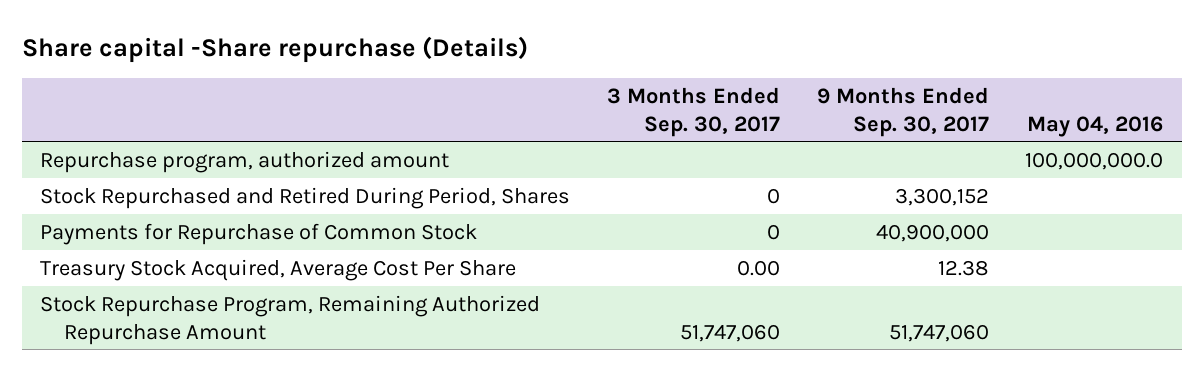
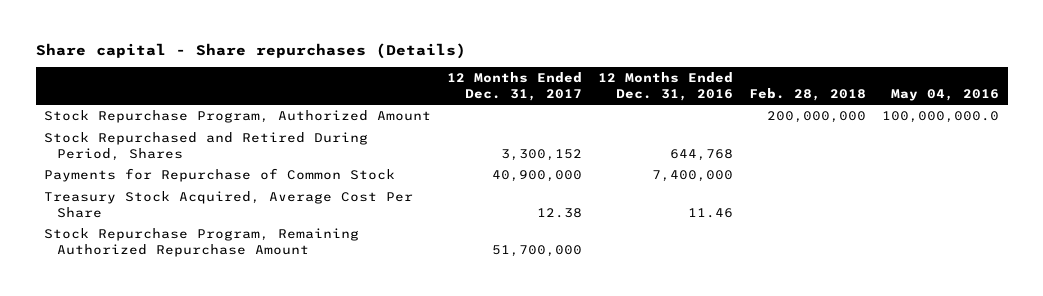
- Share capital -Share repurchase (Details)
+ Share capital - Share repurchases (Details)
- | 3 Months Ended Sep. 30, 2017 | 9 Months Ended Sep. 30, 2017 | May 04, 2016
+ | 12 Months Ended Dec. 31, 2017 | 12 Months Ended Dec. 31, 2016 | Feb. 28, 2018 | May 04, 2016
- Repurchase program, authorized amount | | | 100,000,000.0
+ Stock Repurchase Program, Authorized Amount | | | 200,000,000 | 100,000,000.0

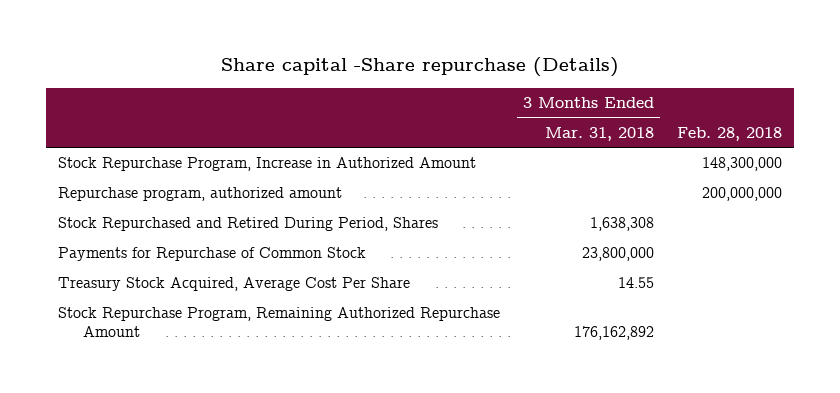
- Share capital - Share repurchases (Details)
+ Share capital -Share repurchase (Details)
- | 12 Months Ended Dec. 31, 2017 | 12 Months Ended Dec. 31, 2016 | Feb. 28, 2018 | May 04, 2016
+ | 3 Months Ended Mar. 31, 2018 | Feb. 28, 2018
- Stock Repurchase Program, Authorized Amount | | | 200,000,000 | 100,000,000.0
+ Stock Repurchase Program, Increase in Authorized Amount | | 148,300,000
+ Repurchase program, authorized amount | | 200,000,000

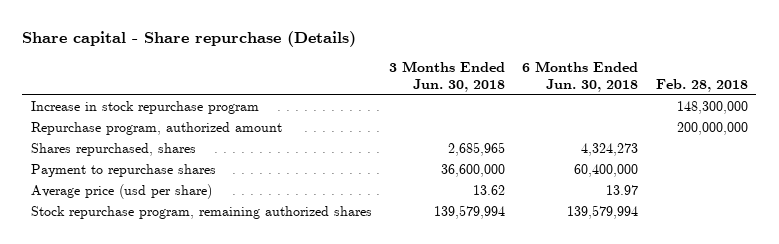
- Share capital -Share repurchase (Details)
+ Share capital - Share repurchase (Details)
- | 3 Months Ended Mar. 31, 2018 | Feb. 28, 2018
+ | 3 Months Ended Jun. 30, 2018 | 6 Months Ended Jun. 30, 2018 | Feb. 28, 2018
- Stock Repurchase Program, Increase in Authorized Amount | | 148,300,000
+ Increase in stock repurchase program | | | 148,300,000
- Stock Repurchased and Retired During Period, Shares | 1,638,308 |
- Payments for Repurchase of Common Stock | 23,800,000 |
- Treasury Stock Acquired, Average Cost Per Share | 14.55 |
- Stock Repurchase Program, Remaining Authorized Repurchase Amount | 176,162,892 |
+ Shares repurchased, shares | 2,685,965 | 4,324,273 |
+ Payment to repurchase shares | 36,600,000 | 60,400,000 |
+ Average price (usd per share) | 13.62 | 13.97 |
+ Stock repurchase program, remaining authorized shares | 139,579,994 | 139,579,994 |

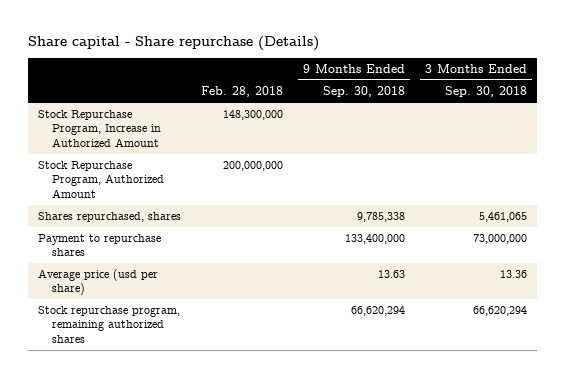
- | 3 Months Ended Jun. 30, 2018 | 6 Months Ended Jun. 30, 2018 | Feb. 28, 2018
+ | Feb. 28, 2018 | 9 Months Ended Sep. 30, 2018 | 3 Months Ended Sep. 30, 2018
- Increase in stock repurchase program | | | 148,300,000
- Repurchase program, authorized amount | | | 200,000,000
+ Stock Repurchase Program, Increase in Authorized Amount | 148,300,000 | |
+ Stock Repurchase Program, Authorized Amount | 200,000,000 | |

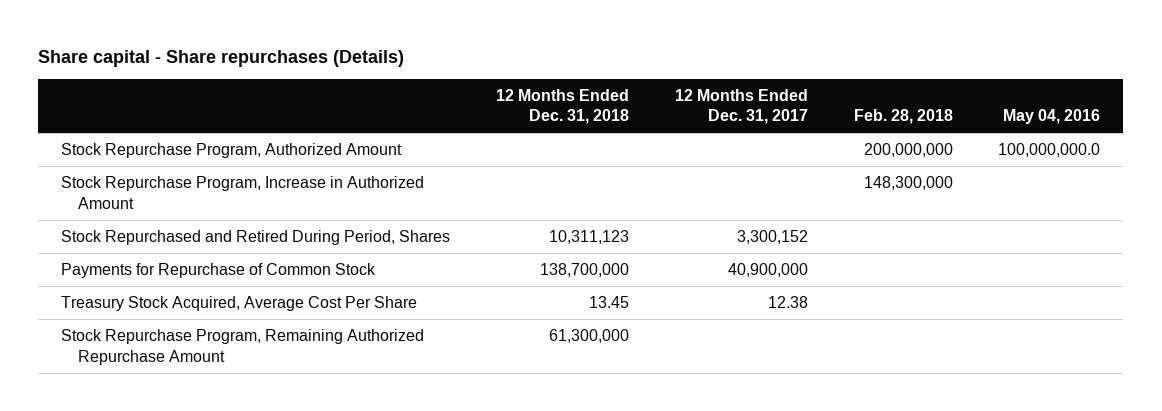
- Share capital - Share repurchase (Details)
+ Share capital - Share repurchases (Details)
- | Feb. 28, 2018 | 9 Months Ended Sep. 30, 2018 | 3 Months Ended Sep. 30, 2018
+ | 12 Months Ended Dec. 31, 2018 | 12 Months Ended Dec. 31, 2017 | Feb. 28, 2018 | May 04, 2016
- Shares repurchased, shares | | 9,785,338 | 5,461,065
- Payment to repurchase shares | | 133,400,000 | 73,000,000
- Average price (usd per share) | | 13.63 | 13.36
- Stock repurchase program, remaining authorized shares | | 66,620,294 | 66,620,294
moved down: Stock Repurchase Program, Increase in Authorized Amount | | | 148,300,000 |
+ Stock Repurchased and Retired During Period, Shares | 10,311,123 | 3,300,152 | |
+ Payments for Repurchase of Common Stock | 138,700,000 | 40,900,000 | |
+ Treasury Stock Acquired, Average Cost Per Share | 13.45 | 12.38 | |
+ Stock Repurchase Program, Remaining Authorized Repurchase Amount | 61,300,000 | | |

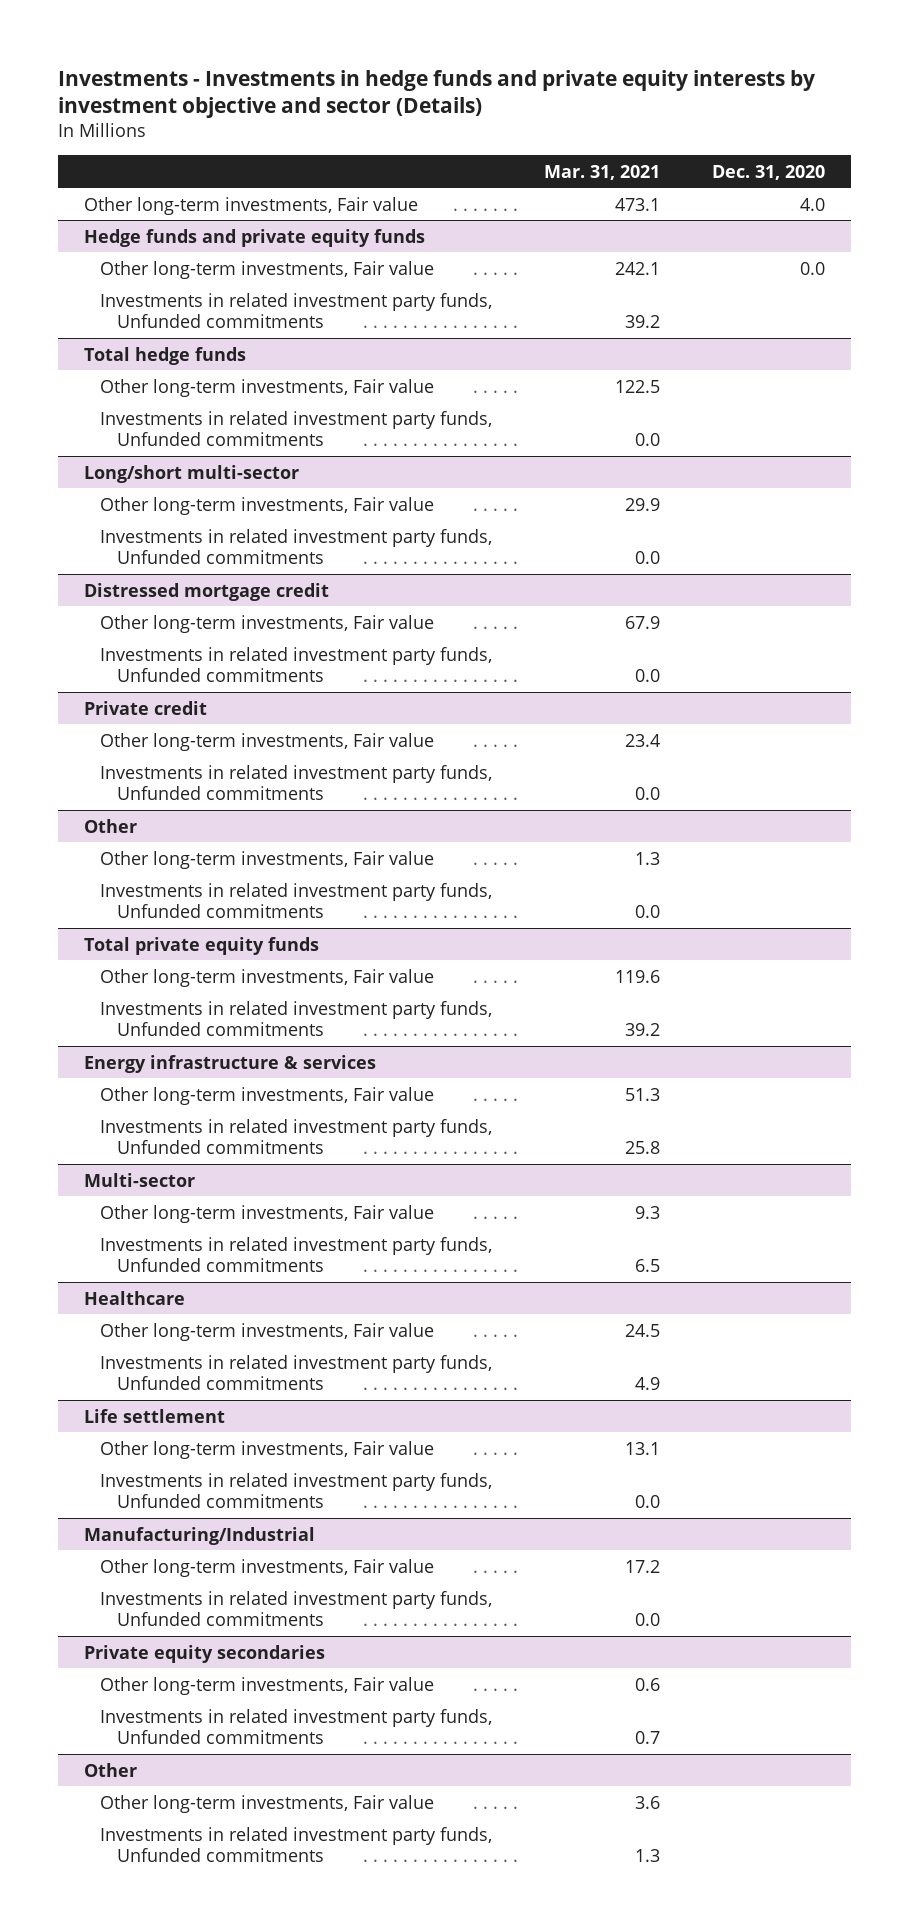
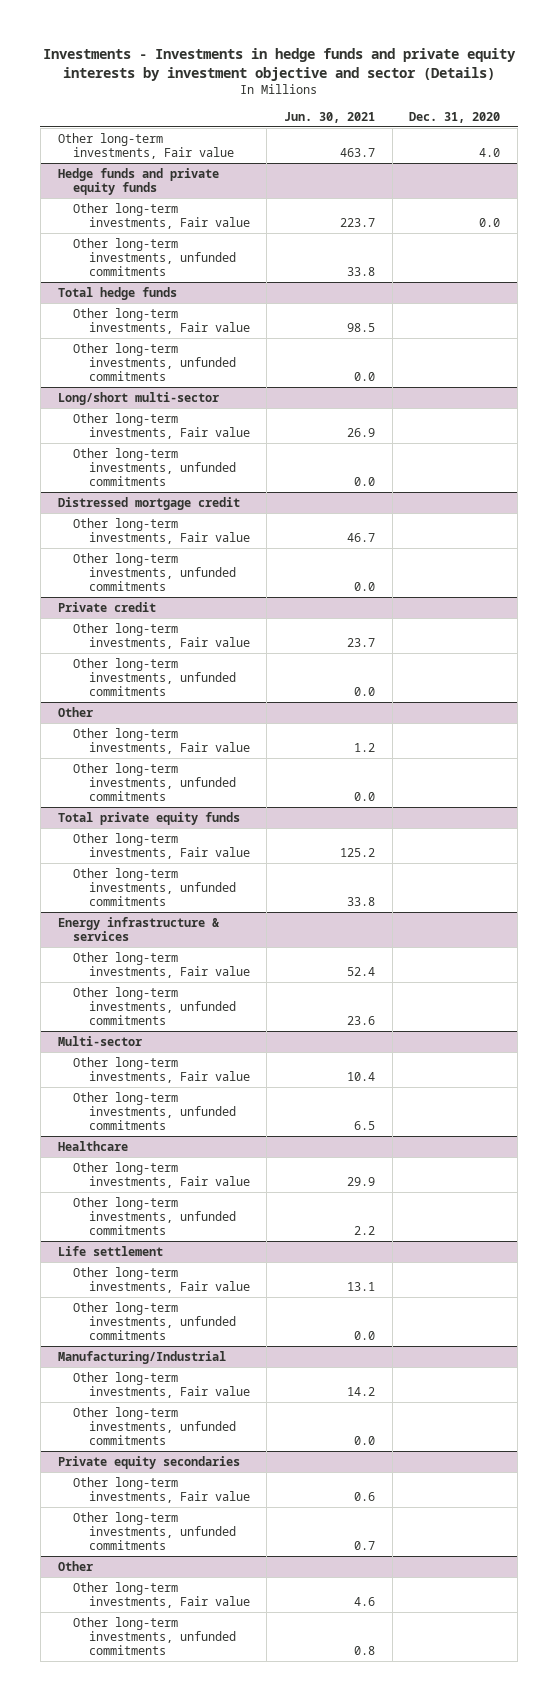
- | Mar. 31, 2021 | Dec. 31, 2020
+ | Jun. 30, 2021 | Dec. 31, 2020
@ Hedge funds and private equity funds
- Investments in related investment party funds, Unfunded commitments | 39.2 |
+ Other long-term investments, unfunded commitments | 33.8 |
@ Total hedge funds
- Investments in related investment party funds, Unfunded commitments | 0.0 |
+ Other long-term investments, unfunded commitments | 0.0 |
@ Long/short multi-sector
- Investments in related investment party funds, Unfunded commitments | 0.0 |
+ Other long-term investments, unfunded commitments | 0.0 |
@ Distressed mortgage credit
- Investments in related investment party funds, Unfunded commitments | 0.0 |
+ Other long-term investments, unfunded commitments | 0.0 |
@ Private credit
- Investments in related investment party funds, Unfunded commitments | 0.0 |
+ Other long-term investments, unfunded commitments | 0.0 |
@ Other
- Investments in related investment party funds, Unfunded commitments | 0.0 |
+ Other long-term investments, unfunded commitments | 0.0 |
@ Total private equity funds
- Investments in related investment party funds, Unfunded commitments | 39.2 |
+ Other long-term investments, unfunded commitments | 33.8 |
@ Energy infrastructure & services
- Investments in related investment party funds, Unfunded commitments | 25.8 |
+ Other long-term investments, unfunded commitments | 23.6 |
@ Multi-sector
- Investments in related investment party funds, Unfunded commitments | 6.5 |
+ Other long-term investments, unfunded commitments | 6.5 |
@ Healthcare
- Investments in related investment party funds, Unfunded commitments | 4.9 |
+ Other long-term investments, unfunded commitments | 2.2 |
@ Life settlement
- Investments in related investment party funds, Unfunded commitments | 0.0 |
+ Other long-term investments, unfunded commitments | 0.0 |
@ Manufacturing/Industrial
- Investments in related investment party funds, Unfunded commitments | 0.0 |
+ Other long-term investments, unfunded commitments | 0.0 |
@ Private equity secondaries
- Investments in related investment party funds, Unfunded commitments | 0.7 |
+ Other long-term investments, unfunded commitments | 0.7 |
@ Other
- Investments in related investment party funds, Unfunded commitments | 1.3 |
+ Other long-term investments, unfunded commitments | 0.8 |

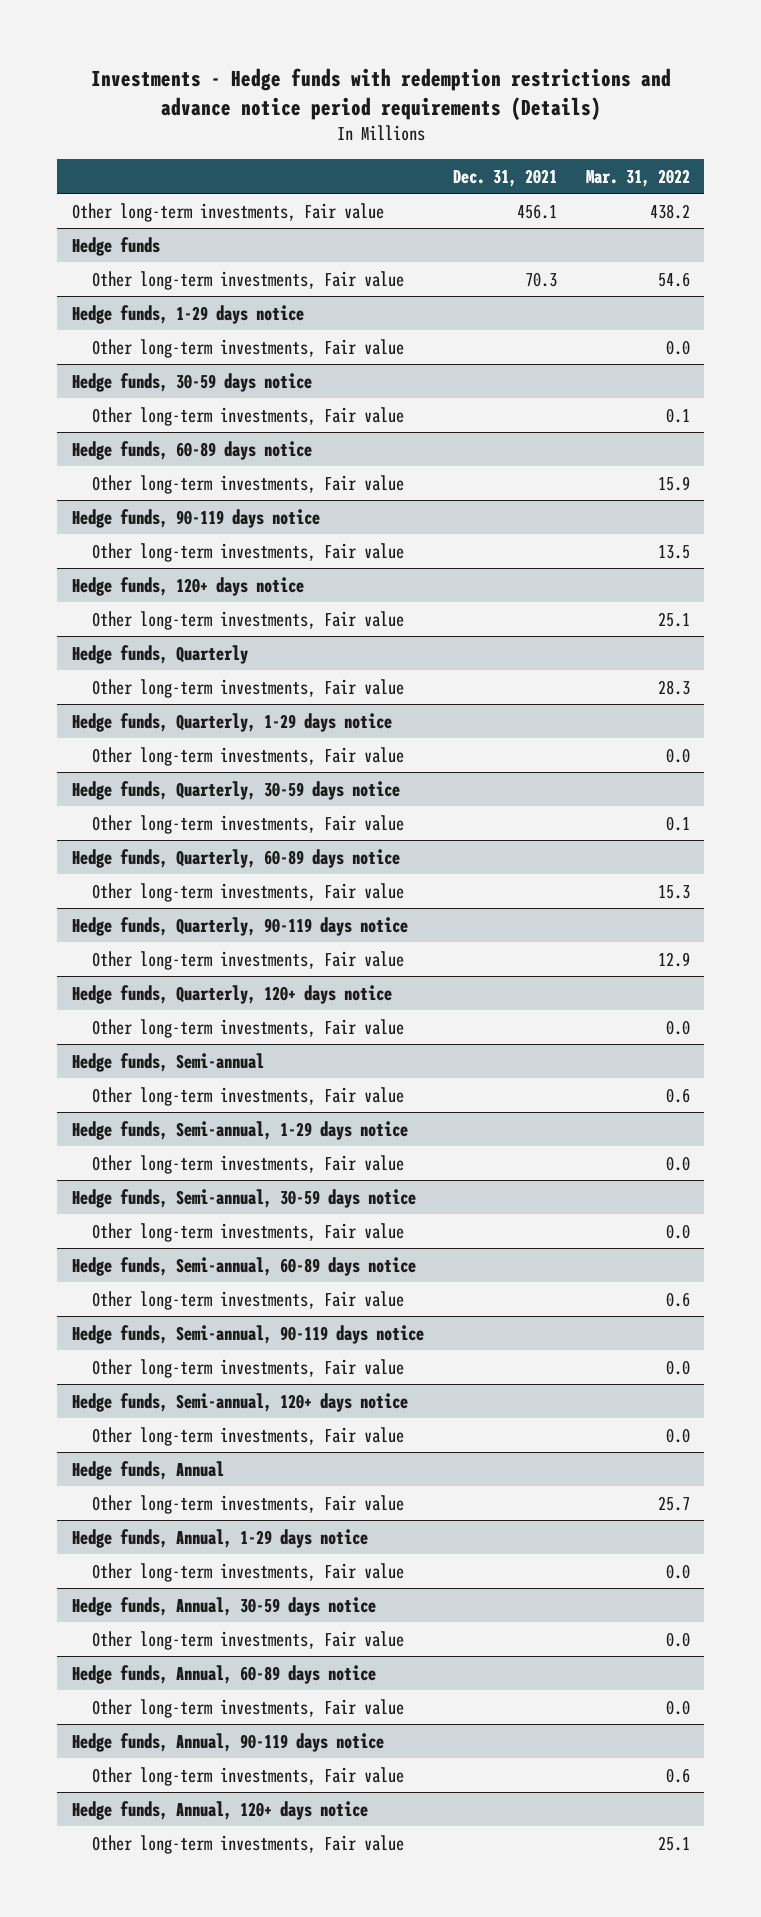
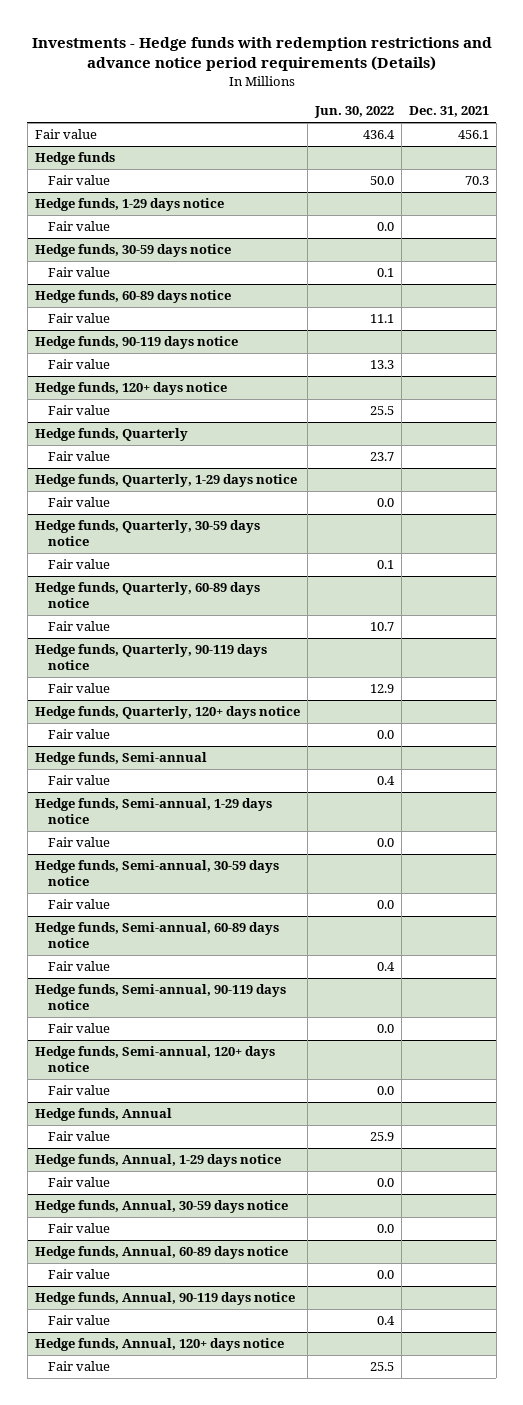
- | Dec. 31, 2021 | Mar. 31, 2022
+ | Jun. 30, 2022 | Dec. 31, 2021
- Other long-term investments, Fair value | 456.1 | 438.2
+ Fair value | 436.4 | 456.1
@ Hedge funds
- Other long-term investments, Fair value | 70.3 | 54.6
+ Fair value | 50.0 | 70.3
@ Hedge funds, 1-29 days notice
- Other long-term investments, Fair value | | 0.0
+ Fair value | 0.0 |
@ Hedge funds, 30-59 days notice
- Other long-term investments, Fair value | | 0.1
+ Fair value | 0.1 |
@ Hedge funds, 60-89 days notice
- Other long-term investments, Fair value | | 15.9
+ Fair value | 11.1 |
@ Hedge funds, 90-119 days notice
- Other long-term investments, Fair value | | 13.5
+ Fair value | 13.3 |
@ Hedge funds, 120+ days notice
- Other long-term investments, Fair value | | 25.1
+ Fair value | 25.5 |
@ Hedge funds, Quarterly
- Other long-term investments, Fair value | | 28.3
+ Fair value | 23.7 |
@ Hedge funds, Quarterly, 1-29 days notice
- Other long-term investments, Fair value | | 0.0
+ Fair value | 0.0 |
@ Hedge funds, Quarterly, 30-59 days notice
- Other long-term investments, Fair value | | 0.1
+ Fair value | 0.1 |
@ Hedge funds, Quarterly, 60-89 days notice
- Other long-term investments, Fair value | | 15.3
+ Fair value | 10.7 |
@ Hedge funds, Quarterly, 90-119 days notice
- Other long-term investments, Fair value | | 12.9
+ Fair value | 12.9 |
@ Hedge funds, Quarterly, 120+ days notice
- Other long-term investments, Fair value | | 0.0
+ Fair value | 0.0 |
@ Hedge funds, Semi-annual
- Other long-term investments, Fair value | | 0.6
+ Fair value | 0.4 |
@ Hedge funds, Semi-annual, 1-29 days notice
- Other long-term investments, Fair value | | 0.0
+ Fair value | 0.0 |
@ Hedge funds, Semi-annual, 30-59 days notice
- Other long-term investments, Fair value | | 0.0
+ Fair value | 0.0 |
@ Hedge funds, Semi-annual, 60-89 days notice
- Other long-term investments, Fair value | | 0.6
+ Fair value | 0.4 |
@ Hedge funds, Semi-annual, 90-119 days notice
- Other long-term investments, Fair value | | 0.0
+ Fair value | 0.0 |
@ Hedge funds, Semi-annual, 120+ days notice
- Other long-term investments, Fair value | | 0.0
+ Fair value | 0.0 |
@ Hedge funds, Annual
- Other long-term investments, Fair value | | 25.7
+ Fair value | 25.9 |
@ Hedge funds, Annual, 1-29 days notice
- Other long-term investments, Fair value | | 0.0
+ Fair value | 0.0 |
@ Hedge funds, Annual, 30-59 days notice
- Other long-term investments, Fair value | | 0.0
+ Fair value | 0.0 |
@ Hedge funds, Annual, 60-89 days notice
- Other long-term investments, Fair value | | 0.0
+ Fair value | 0.0 |
@ Hedge funds, Annual, 90-119 days notice
- Other long-term investments, Fair value | | 0.6
+ Fair value | 0.4 |
@ Hedge funds, Annual, 120+ days notice
- Other long-term investments, Fair value | | 25.1
+ Fair value | 25.5 |

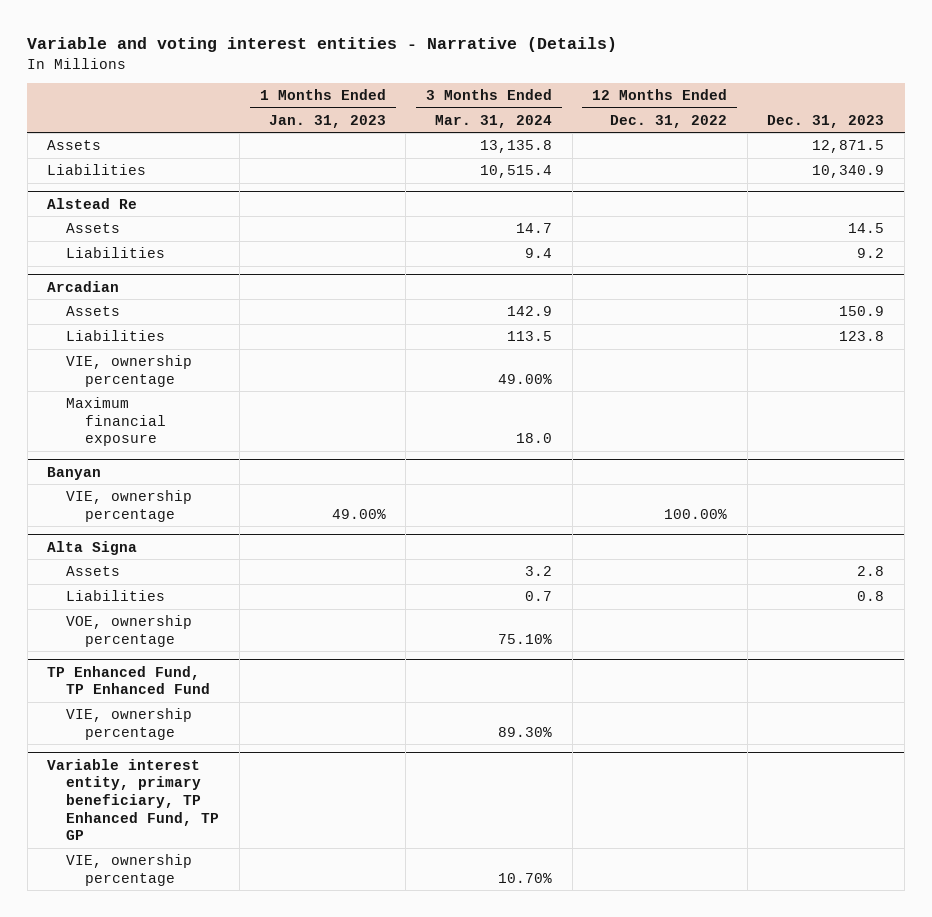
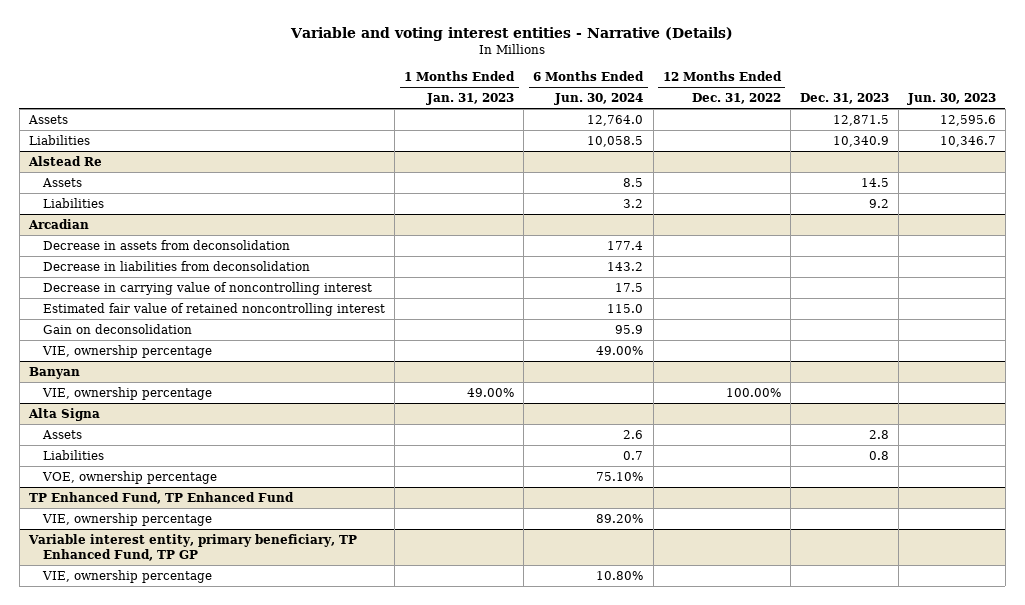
- | 1 Months Ended Jan. 31, 2023 | 3 Months Ended Mar. 31, 2024 | 12 Months Ended Dec. 31, 2022 | Dec. 31, 2023
+ | 1 Months Ended Jan. 31, 2023 | 6 Months Ended Jun. 30, 2024 | 12 Months Ended Dec. 31, 2022 | Dec. 31, 2023 | Jun. 30, 2023
@ Arcadian
- Assets | | 142.9 | | 150.9
- Liabilities | | 113.5 | | 123.8
+ Decrease in assets from deconsolidation | | 177.4 | | |
+ Decrease in liabilities from deconsolidation | | 143.2 | | |
+ Decrease in carrying value of noncontrolling interest | | 17.5 | | |
+ Estimated fair value of retained noncontrolling interest | | 115.0 | | |
+ Gain on deconsolidation | | 95.9 | | |
- Maximum financial exposure | | 18.0 | |

